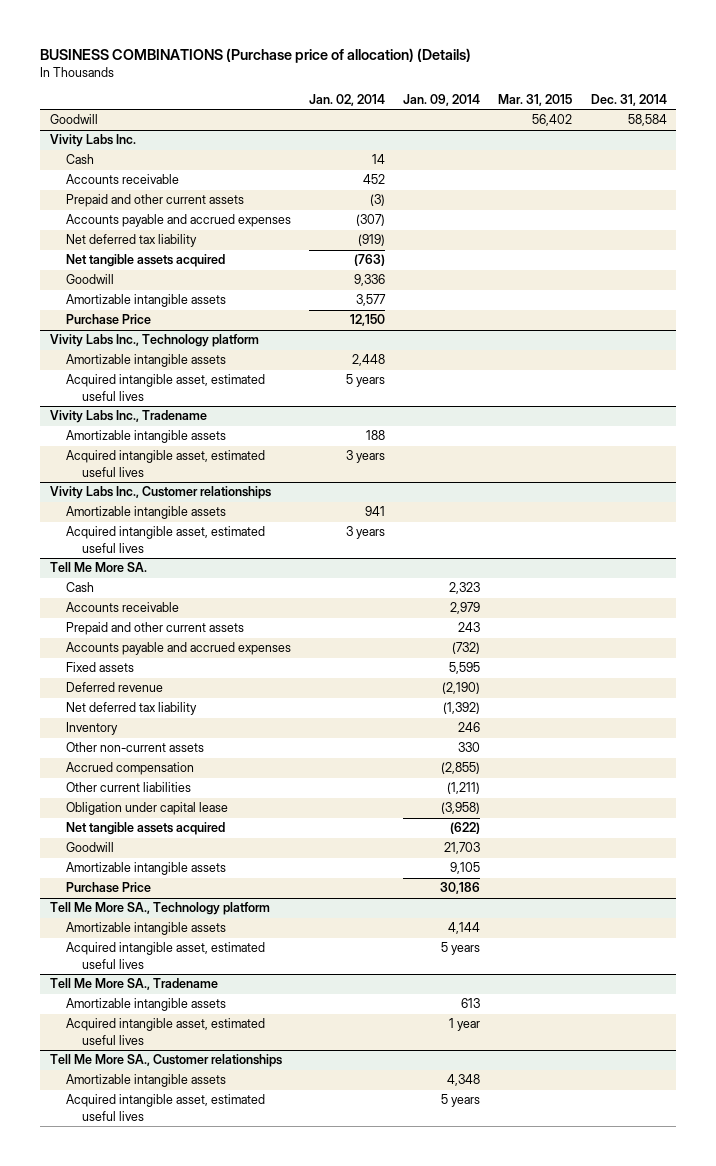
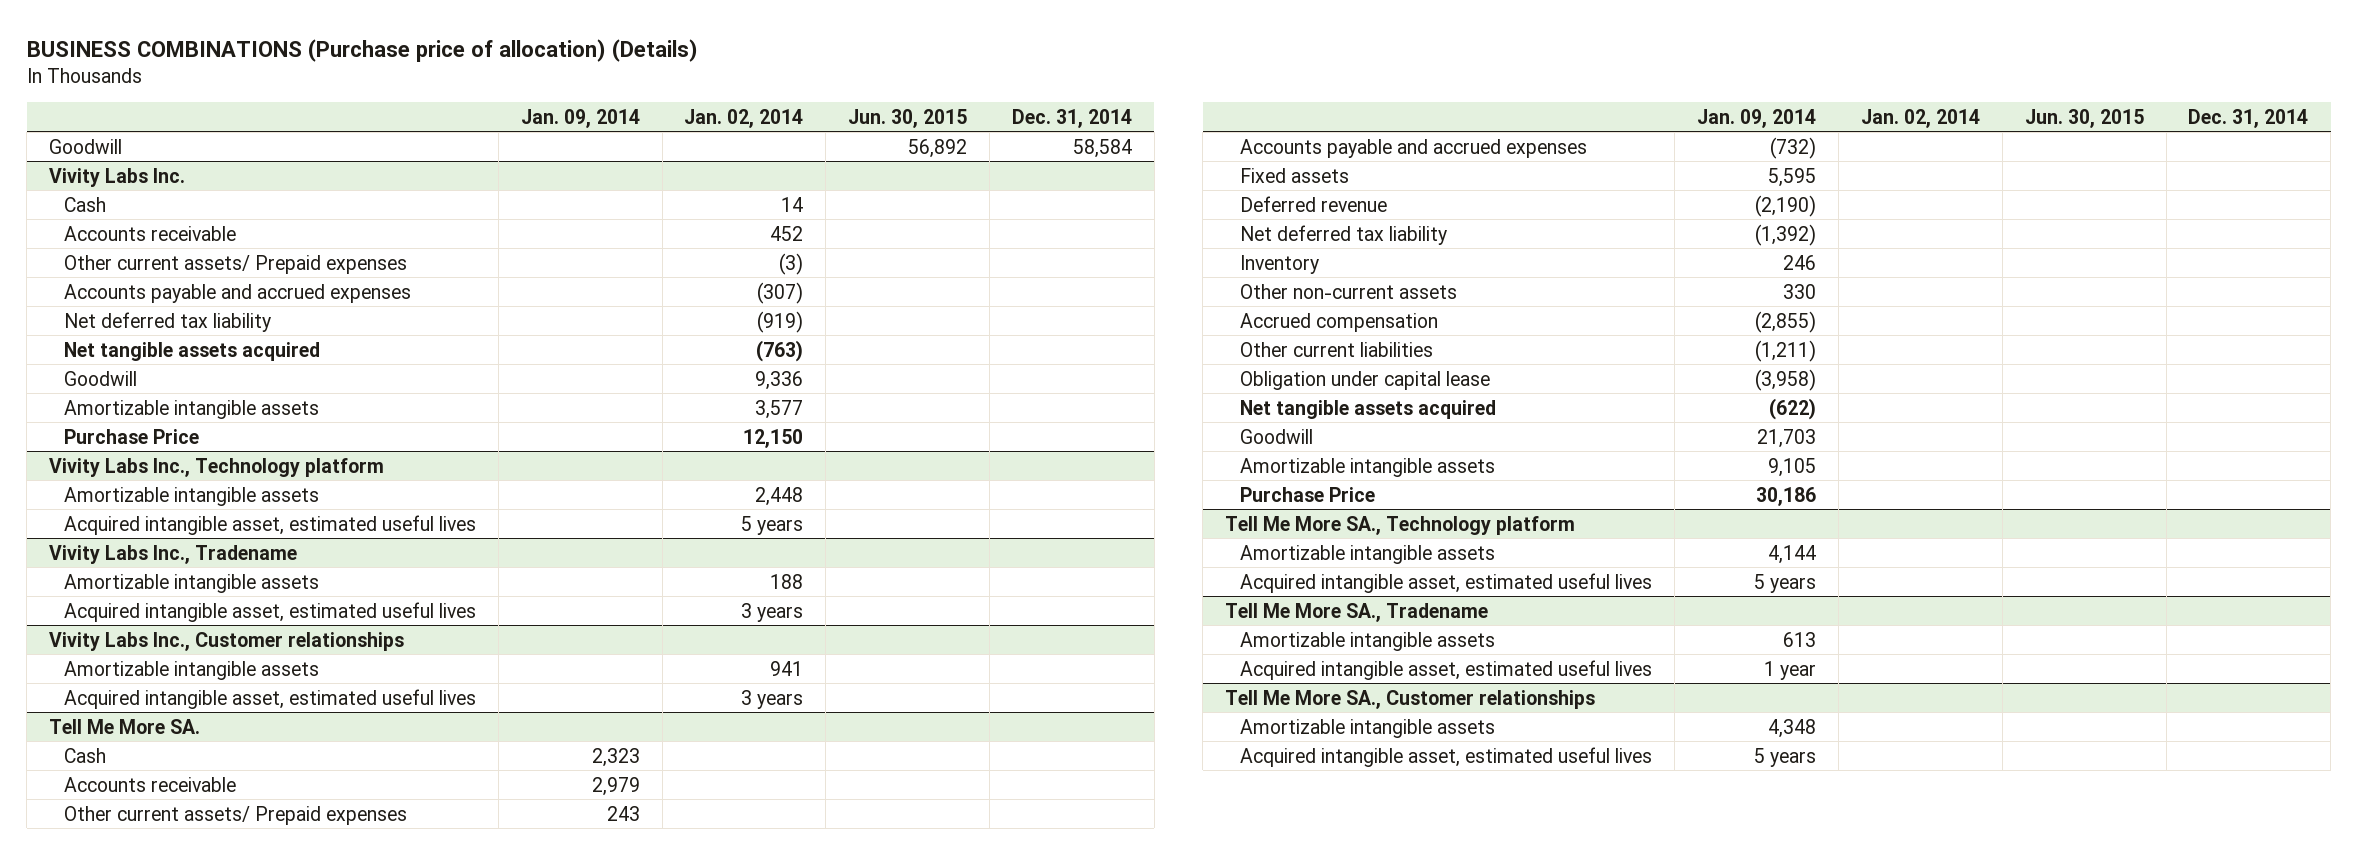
- | Jan. 02, 2014 | Jan. 09, 2014 | Mar. 31, 2015 | Dec. 31, 2014
+ | Jan. 09, 2014 | Jan. 02, 2014 | Jun. 30, 2015 | Dec. 31, 2014
@ Vivity Labs Inc.
- Prepaid and other current assets | (3) | | |
+ Other current assets/ Prepaid expenses | | (3) | |
@ Tell Me More SA.
- Prepaid and other current assets | | 243 | |
+ Other current assets/ Prepaid expenses | 243 | | |

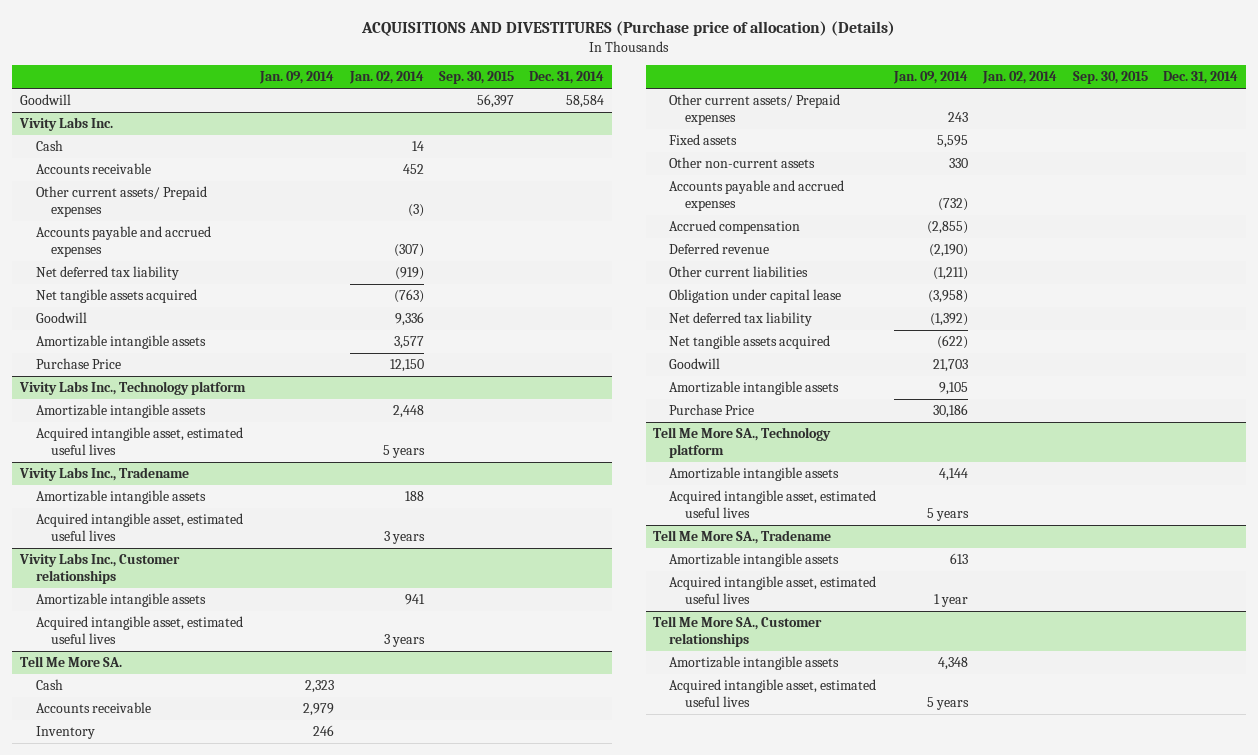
- BUSINESS COMBINATIONS (Purchase price of allocation) (Details)
+ ACQUISITIONS AND DIVESTITURES (Purchase price of allocation) (Details)
- | Jan. 09, 2014 | Jan. 02, 2014 | Jun. 30, 2015 | Dec. 31, 2014
+ | Jan. 09, 2014 | Jan. 02, 2014 | Sep. 30, 2015 | Dec. 31, 2014
@ Tell Me More SA.
moved up: Inventory | 246 | | |
moved down: Accounts payable and accrued expenses | (732) | | |
moved down: Deferred revenue | (2,190) | | |
moved down: Net deferred tax liability | (1,392) | | |

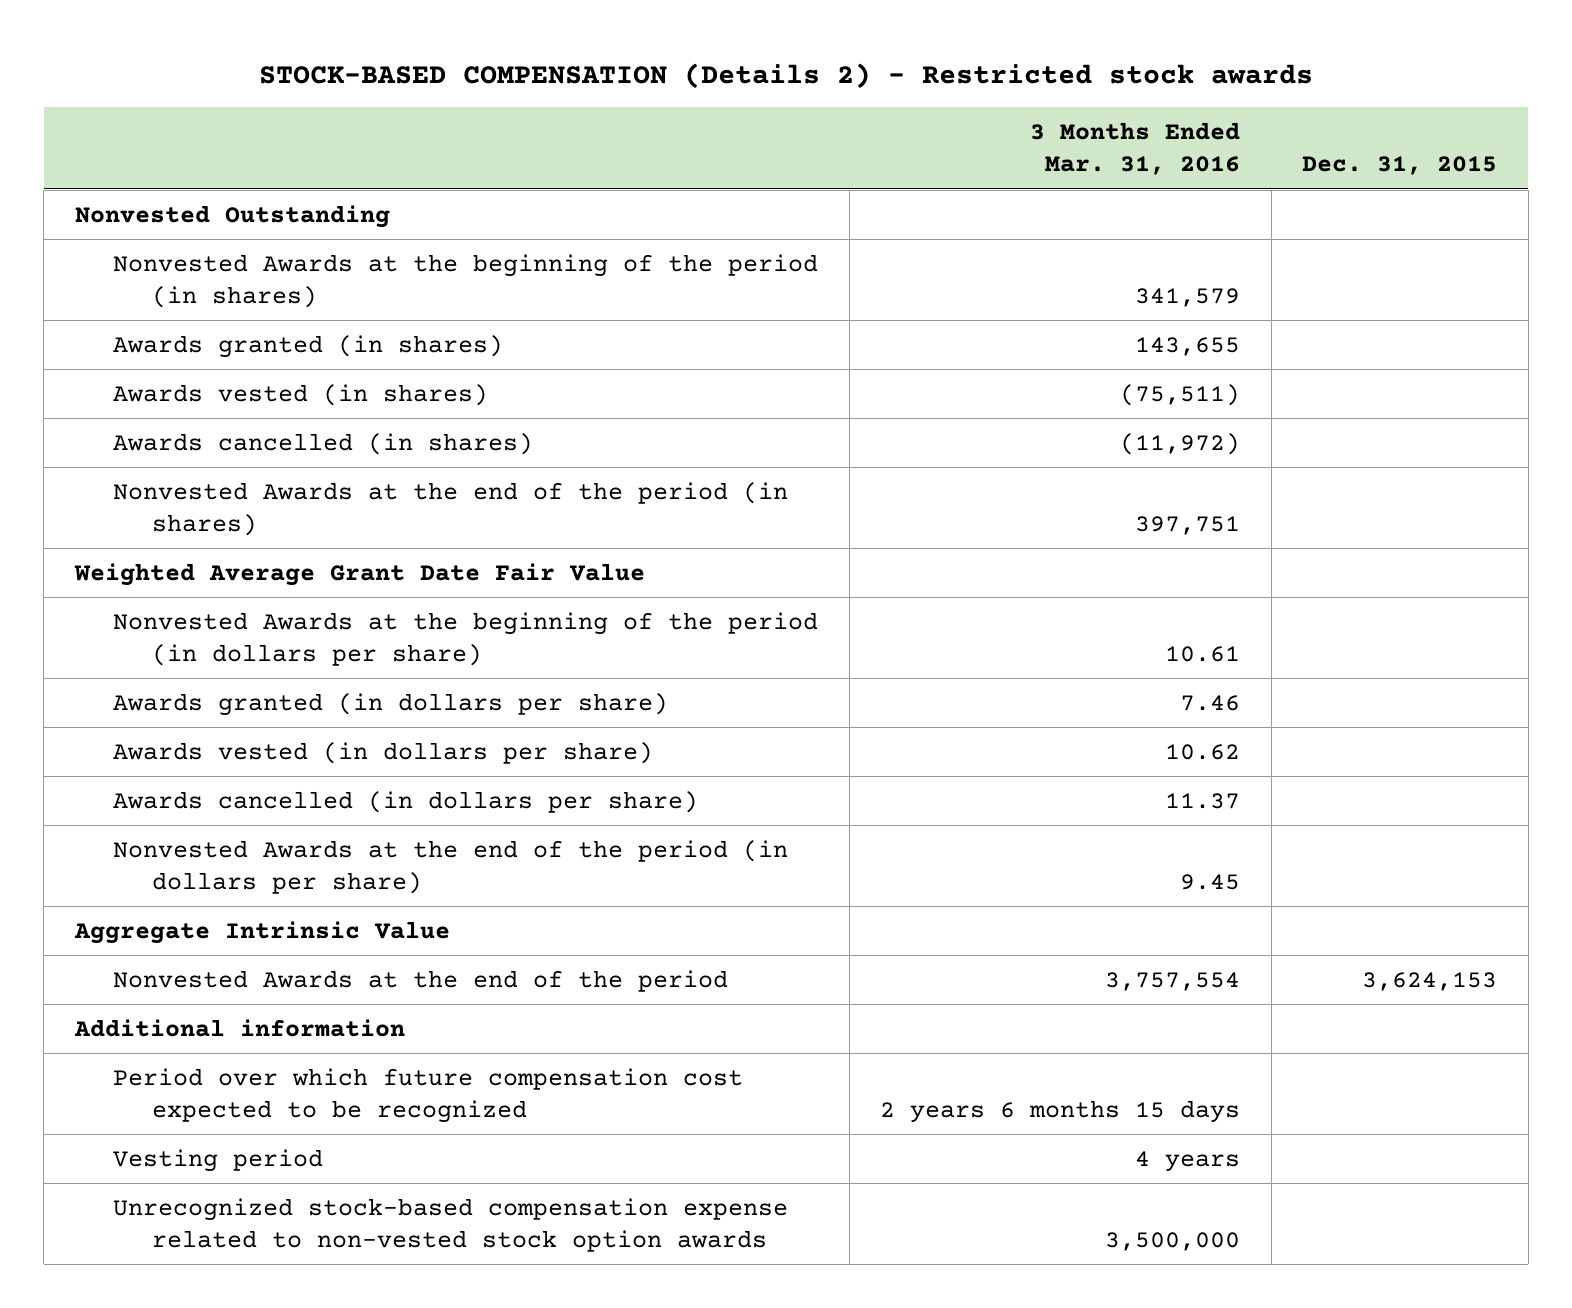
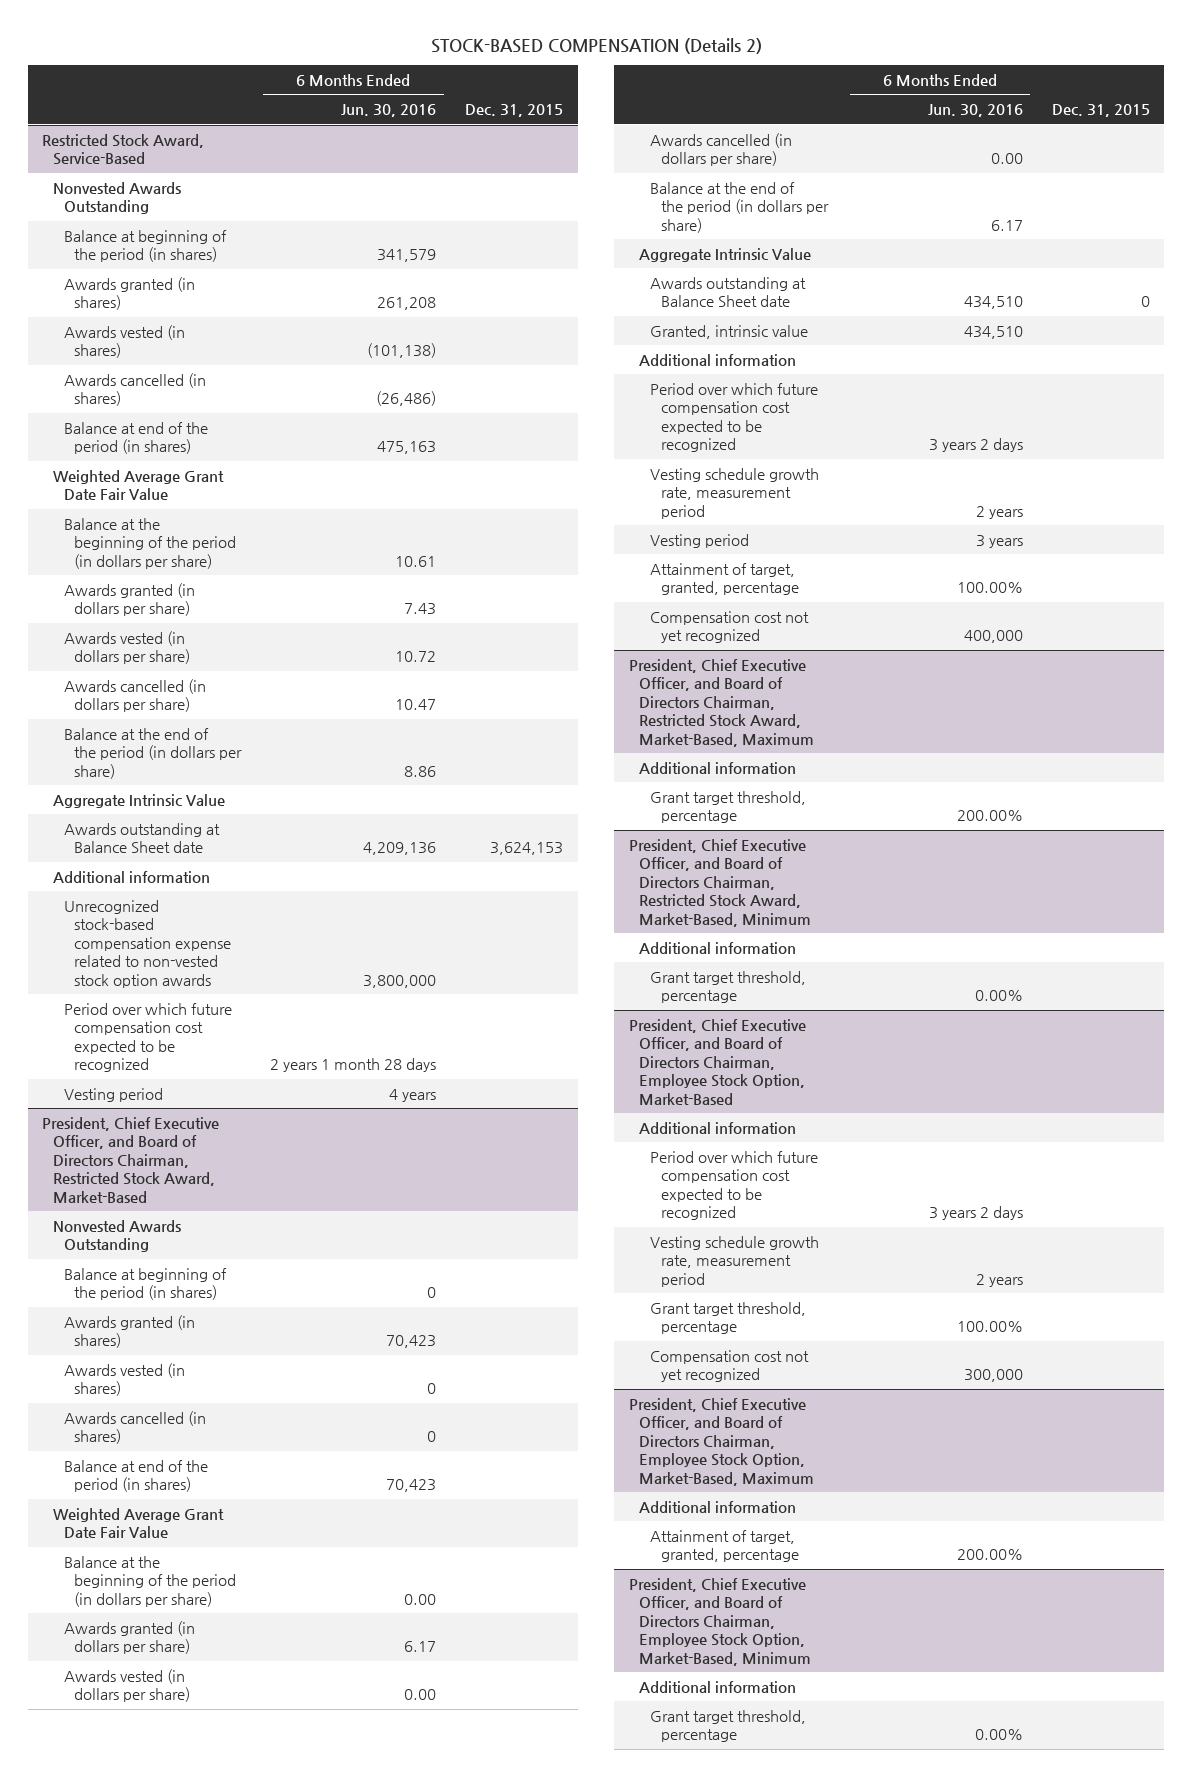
- STOCK-BASED COMPENSATION (Details 2) - Restricted stock awards
+ STOCK-BASED COMPENSATION (Details 2)
- | 3 Months Ended Mar. 31, 2016 | Dec. 31, 2015
+ | 6 Months Ended Jun. 30, 2016 | Dec. 31, 2015
- Nonvested Outstanding
- Nonvested Awards at the beginning of the period (in shares) | 341,579 |
- Awards granted (in shares) | 143,655 |
- Awards vested (in shares) | (75,511) |
- Awards cancelled (in shares) | (11,972) |
- Nonvested Awards at the end of the period (in shares) | 397,751 |
- Weighted Average Grant Date Fair Value
- Nonvested Awards at the beginning of the period (in dollars per share) | 10.61 |
- Awards granted (in dollars per share) | 7.46 |
- Awards vested (in dollars per share) | 10.62 |
- Awards cancelled (in dollars per share) | 11.37 |
- Nonvested Awards at the end of the period (in dollars per share) | 9.45 |
- Aggregate Intrinsic Value
- Nonvested Awards at the end of the period | 3,757,554 | 3,624,153
- Additional information
- Period over which future compensation cost expected to be recognized | 2 years 6 months 15 days |
- Vesting period | 4 years |
- Unrecognized stock-based compensation expense related to non-vested stock option awards | 3,500,000 |
+ Restricted Stock Award, Service-Based
+ Nonvested Awards Outstanding
+ Balance at beginning of the period (in shares) | 341,579 |
+ Awards granted (in shares) | 261,208 |
+ Awards vested (in shares) | (101,138) |
+ Awards cancelled (in shares) | (26,486) |
+ Balance at end of the period (in shares) | 475,163 |
+ Weighted Average Grant Date Fair Value
+ Balance at the beginning of the period (in dollars per share) | 10.61 |
+ Awards granted (in dollars per share) | 7.43 |
+ Awards vested (in dollars per share) | 10.72 |
+ Awards cancelled (in dollars per share) | 10.47 |
+ Balance at the end of the period (in dollars per share) | 8.86 |
+ Aggregate Intrinsic Value
+ Awards outstanding at Balance Sheet date | 4,209,136 | 3,624,153
+ Additional information
+ Unrecognized stock-based compensation expense related to non-vested stock option awards | 3,800,000 |
+ Period over which future compensation cost expected to be recognized | 2 years 1 month 28 days |
+ Vesting period | 4 years |
+ President, Chief Executive Officer, and Board of Directors Chairman, Restricted Stock Award, Market-Based
+ Nonvested Awards Outstanding
+ Balance at beginning of the period (in shares) | 0 |
+ Awards granted (in shares) | 70,423 |
+ Awards vested (in shares) | 0 |
+ Awards cancelled (in shares) | 0 |
+ Balance at end of the period (in shares) | 70,423 |
+ Weighted Average Grant Date Fair Value
+ Balance at the beginning of the period (in dollars per share) | 0.00 |
+ Awards granted (in dollars per share) | 6.17 |
+ Awards vested (in dollars per share) | 0.00 |
+ Awards cancelled (in dollars per share) | 0.00 |
+ Balance at the end of the period (in dollars per share) | 6.17 |
+ Aggregate Intrinsic Value
+ Awards outstanding at Balance Sheet date | 434,510 | 0
+ Granted, intrinsic value | 434,510 |
+ Additional information
+ Period over which future compensation cost expected to be recognized | 3 years 2 days |
+ Vesting schedule growth rate, measurement period | 2 years |
+ Vesting period | 3 years |
+ Attainment of target, granted, percentage | 100.00% |
+ Compensation cost not yet recognized | 400,000 |
+ President, Chief Executive Officer, and Board of Directors Chairman, Restricted Stock Award, Market-Based, Maximum
+ Additional information
+ Grant target threshold, percentage | 200.00% |
+ President, Chief Executive Officer, and Board of Directors Chairman, Restricted Stock Award, Market-Based, Minimum
+ Additional information
+ Grant target threshold, percentage | 0.00% |
+ President, Chief Executive Officer, and Board of Directors Chairman, Employee Stock Option, Market-Based
+ Additional information
+ Period over which future compensation cost expected to be recognized | 3 years 2 days |
+ Vesting schedule growth rate, measurement period | 2 years |
+ Grant target threshold, percentage | 100.00% |
+ Compensation cost not yet recognized | 300,000 |
+ President, Chief Executive Officer, and Board of Directors Chairman, Employee Stock Option, Market-Based, Maximum
+ Additional information
+ Attainment of target, granted, percentage | 200.00% |
+ President, Chief Executive Officer, and Board of Directors Chairman, Employee Stock Option, Market-Based, Minimum
+ Additional information
+ Grant target threshold, percentage | 0.00% |

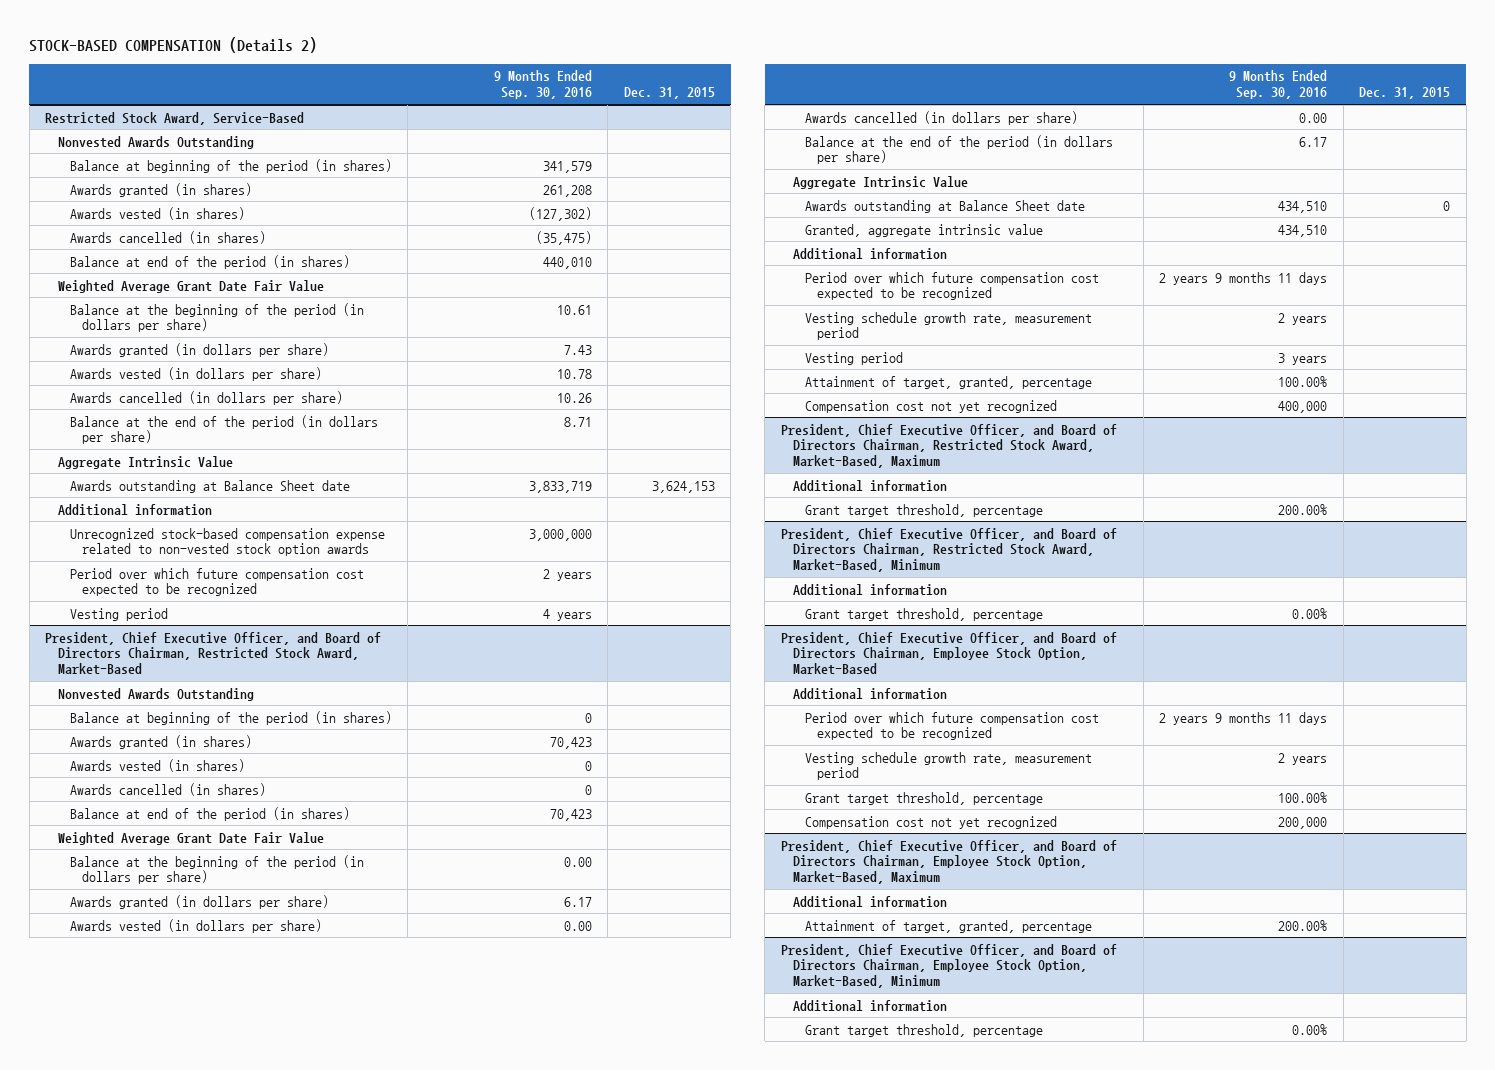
- | 6 Months Ended Jun. 30, 2016 | Dec. 31, 2015
+ | 9 Months Ended Sep. 30, 2016 | Dec. 31, 2015
@ President, Chief Executive Officer, and Board of Directors Chairman, Restricted Stock Award, Market-Based
- Granted, intrinsic value | 434,510 |
+ Granted, aggregate intrinsic value | 434,510 |

